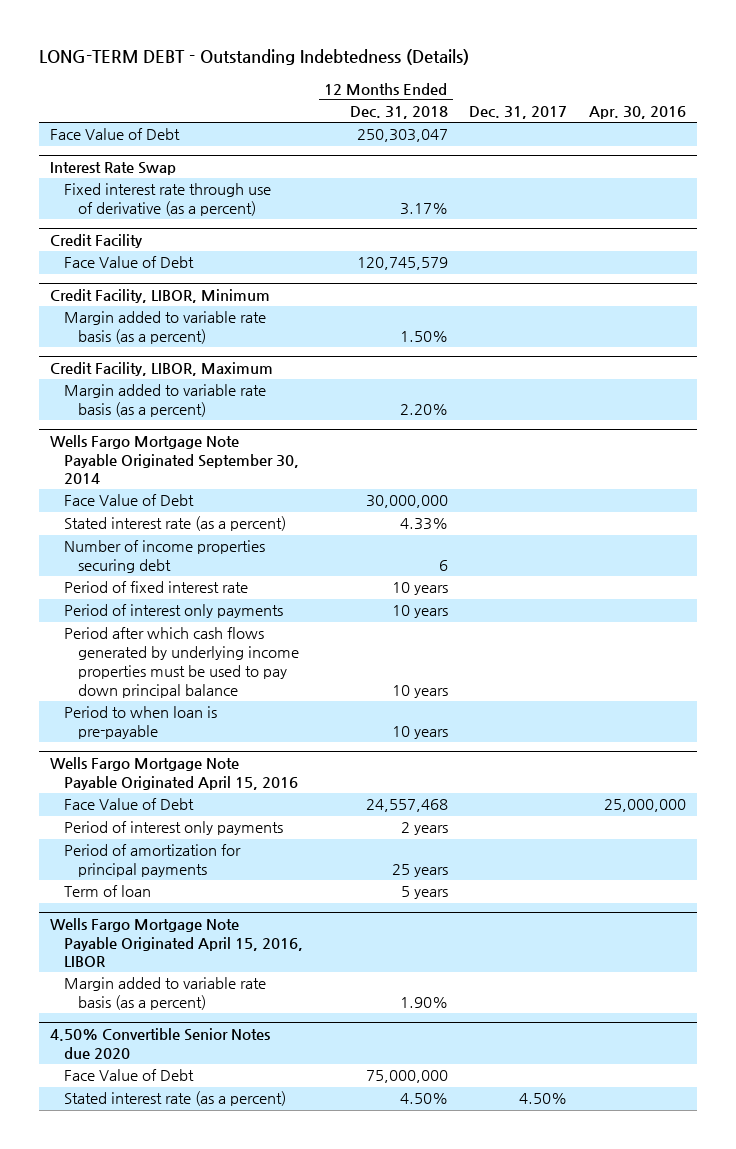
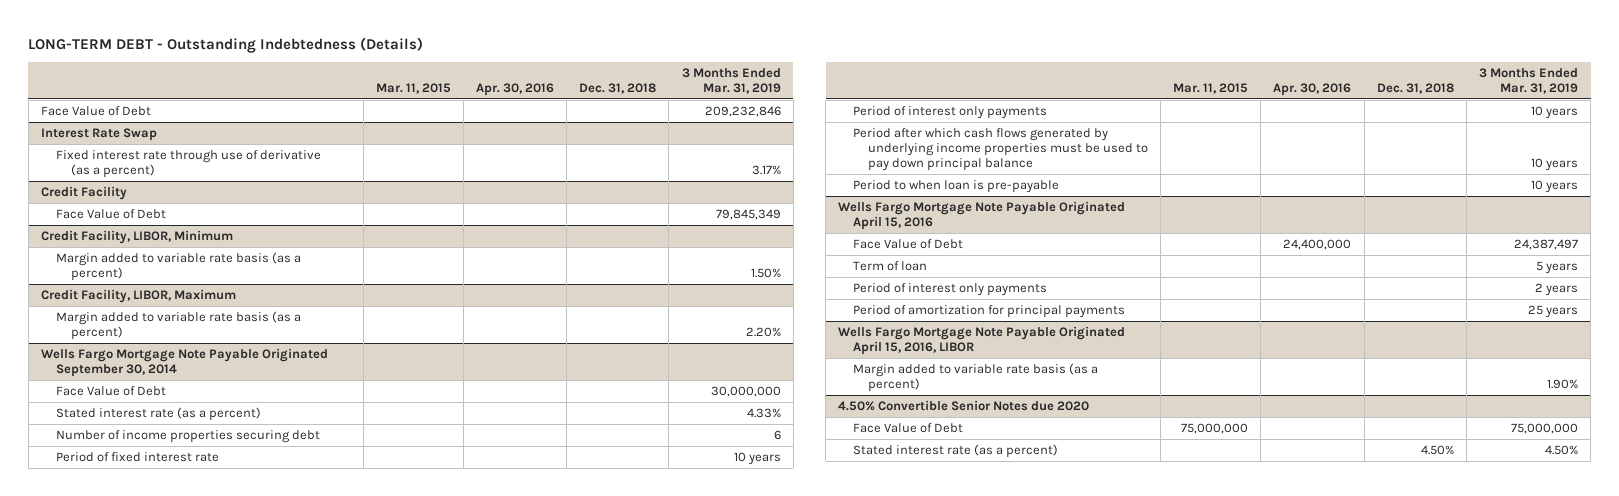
- | 12 Months Ended Dec. 31, 2018 | Dec. 31, 2017 | Apr. 30, 2016
+ | Mar. 11, 2015 | Apr. 30, 2016 | Dec. 31, 2018 | 3 Months Ended Mar. 31, 2019
@ Wells Fargo Mortgage Note Payable Originated April 15, 2016
- Face Value of Debt | 24,557,468 | | 25,000,000
+ Face Value of Debt | | 24,400,000 | | 24,387,497
moved up: Term of loan | | | | 5 years

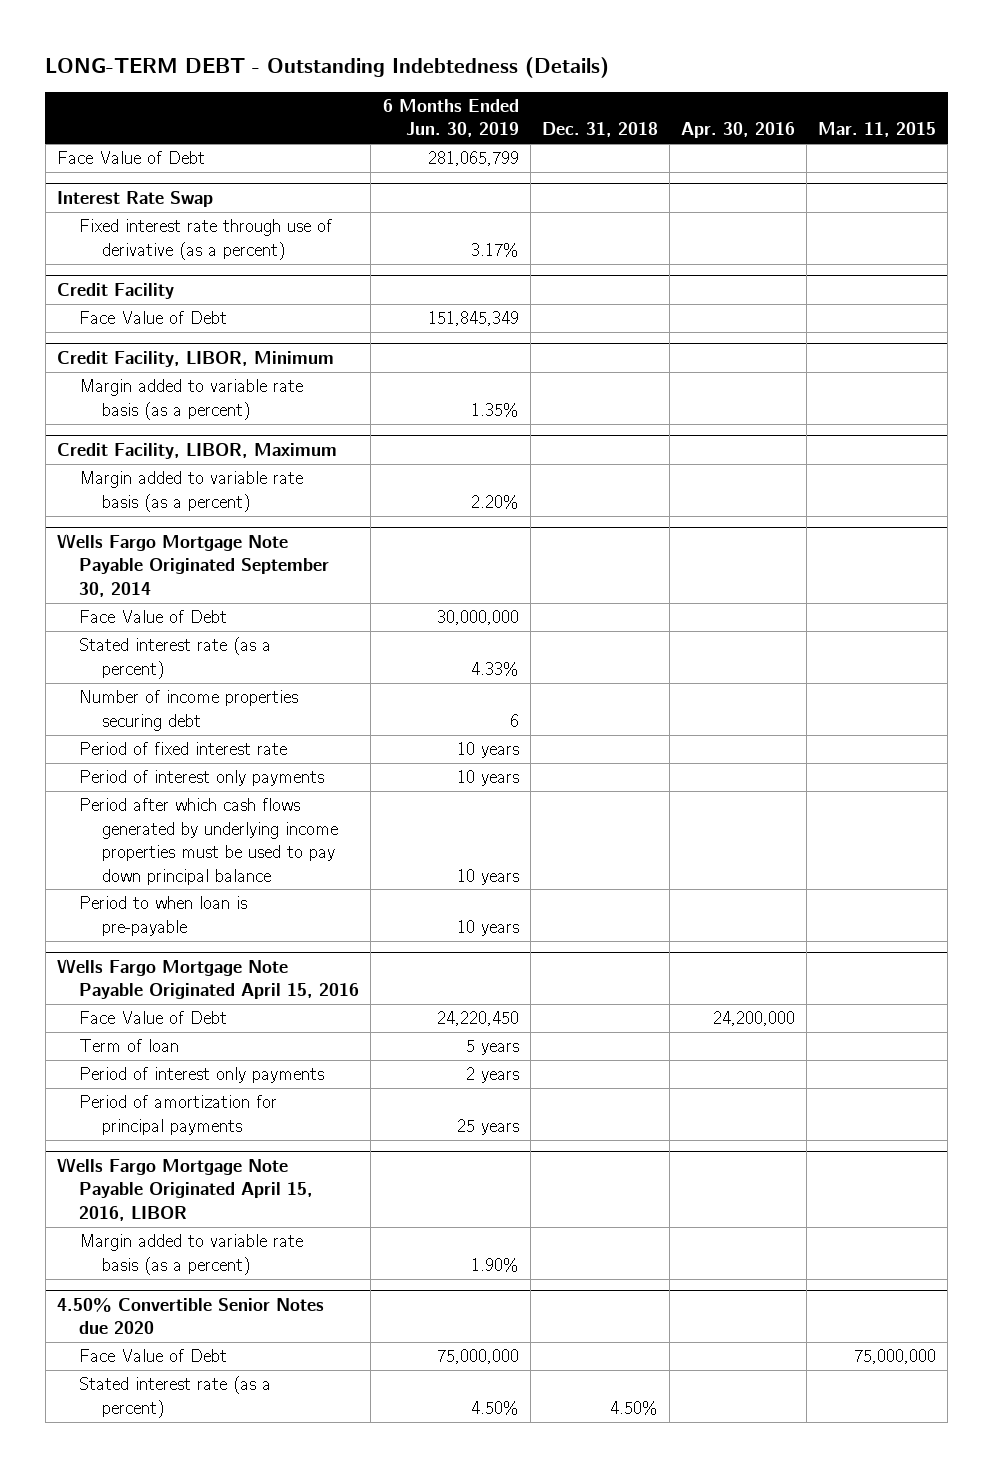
- | Mar. 11, 2015 | Apr. 30, 2016 | Dec. 31, 2018 | 3 Months Ended Mar. 31, 2019
+ | 6 Months Ended Jun. 30, 2019 | Dec. 31, 2018 | Apr. 30, 2016 | Mar. 11, 2015
@ Wells Fargo Mortgage Note Payable Originated April 15, 2016
- Face Value of Debt | | 24,400,000 | | 24,387,497
+ Face Value of Debt | 24,220,450 | | 24,200,000 |

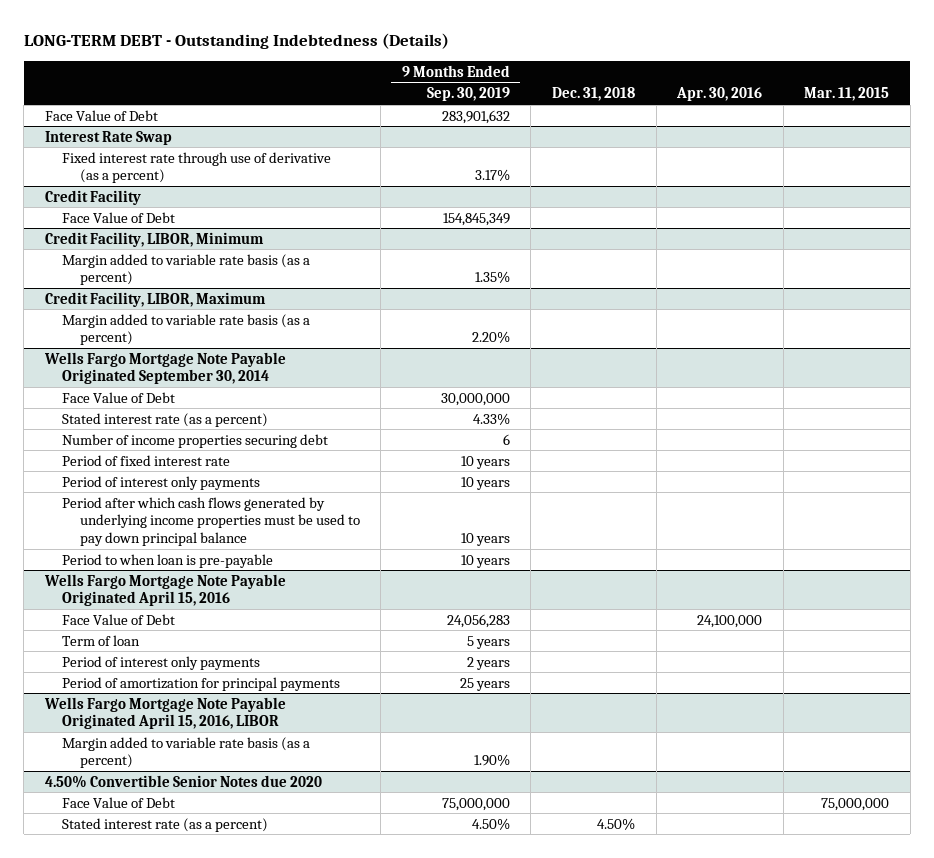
- | 6 Months Ended Jun. 30, 2019 | Dec. 31, 2018 | Apr. 30, 2016 | Mar. 11, 2015
+ | 9 Months Ended Sep. 30, 2019 | Dec. 31, 2018 | Apr. 30, 2016 | Mar. 11, 2015
@ Wells Fargo Mortgage Note Payable Originated April 15, 2016
- Face Value of Debt | 24,220,450 | | 24,200,000 |
+ Face Value of Debt | 24,056,283 | | 24,100,000 |

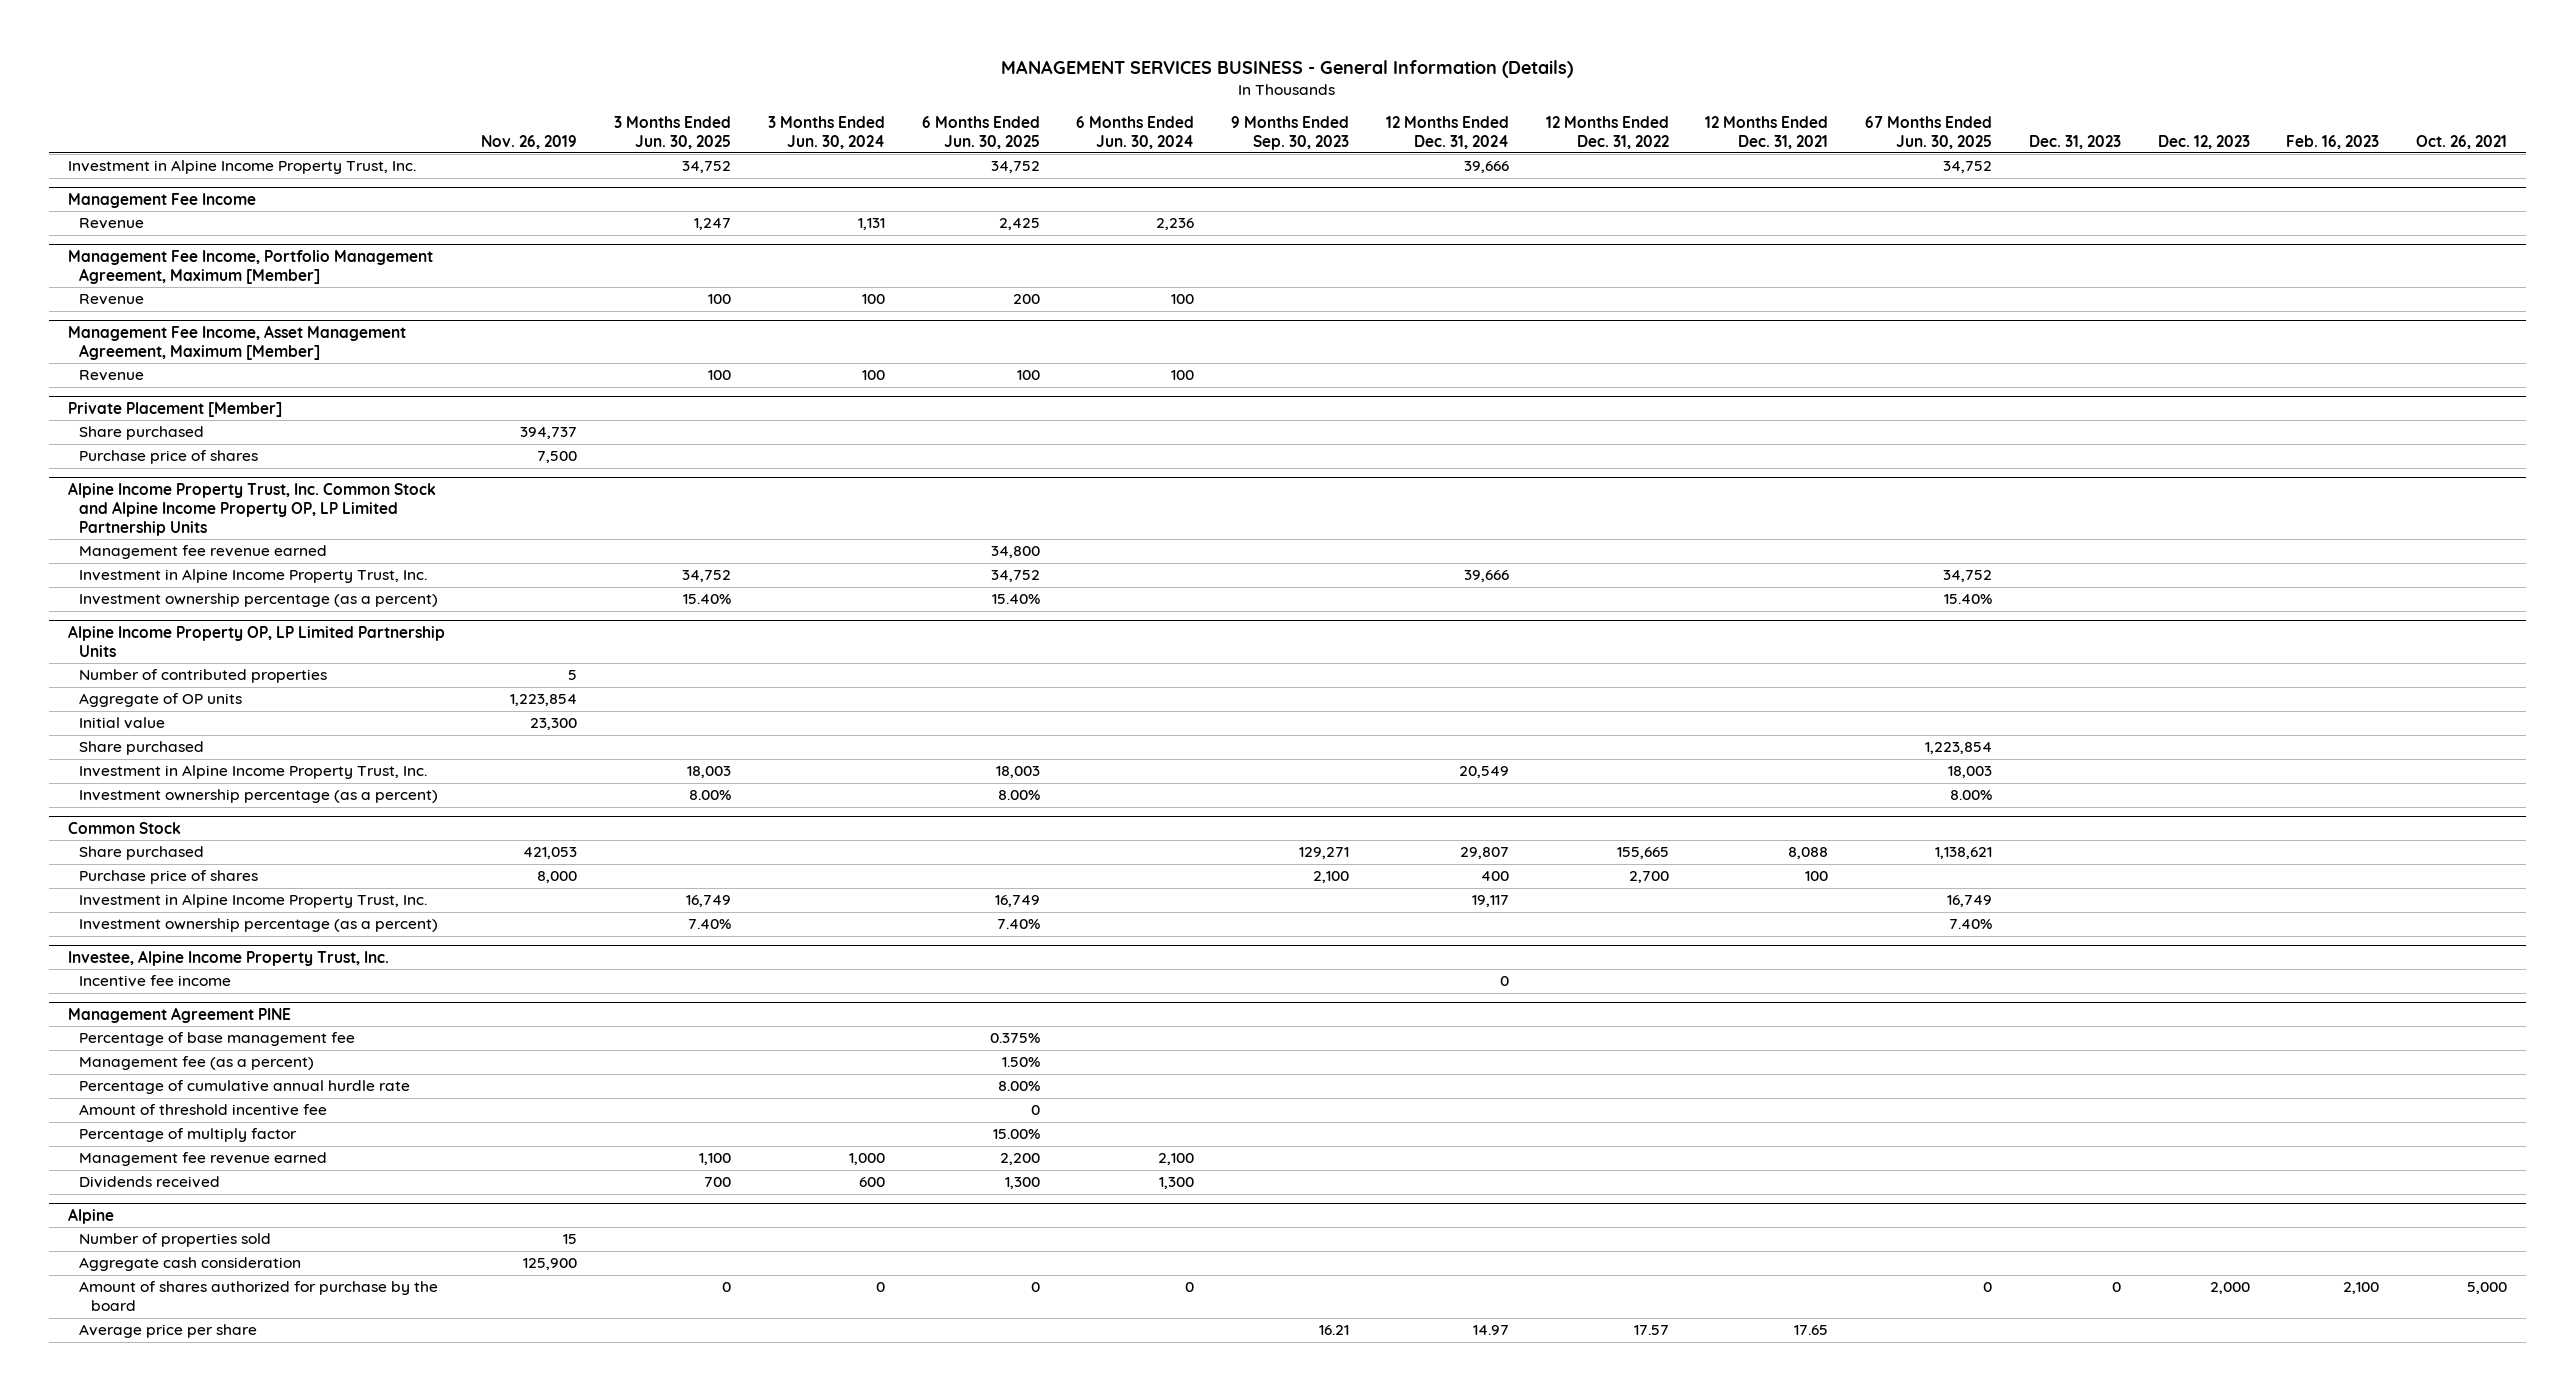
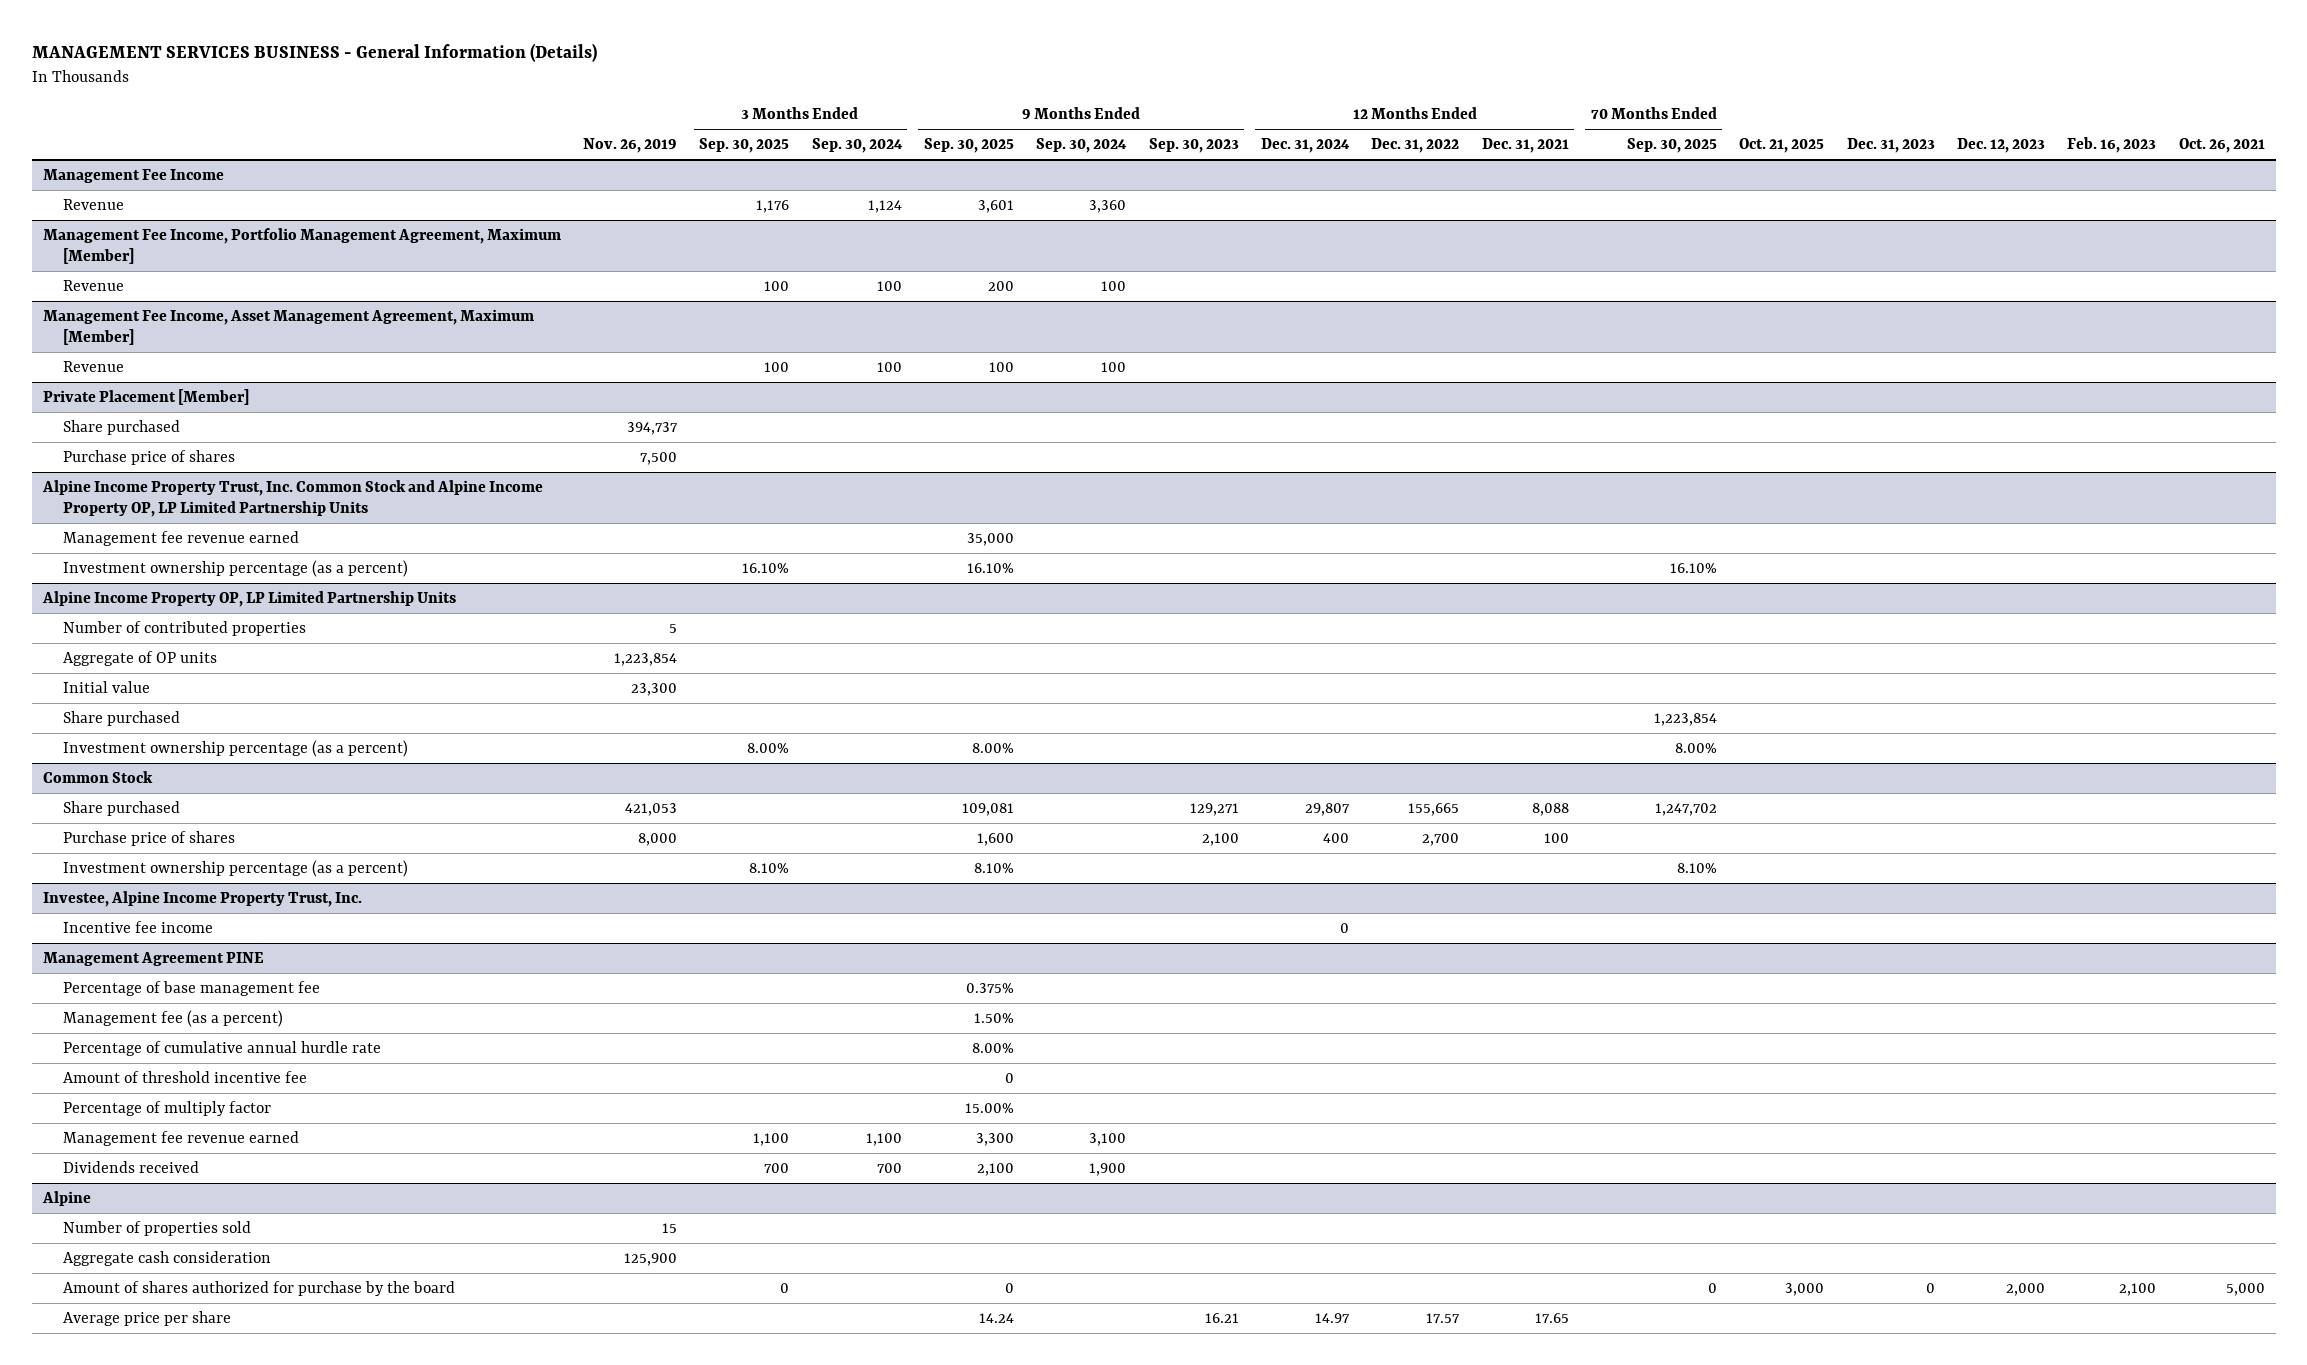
- | Nov. 26, 2019 | 3 Months Ended Jun. 30, 2025 | 3 Months Ended Jun. 30, 2024 | 6 Months Ended Jun. 30, 2025 | 6 Months Ended Jun. 30, 2024 | 9 Months Ended Sep. 30, 2023 | 12 Months Ended Dec. 31, 2024 | 12 Months Ended Dec. 31, 2022 | 12 Months Ended Dec. 31, 2021 | 67 Months Ended Jun. 30, 2025 | Dec. 31, 2023 | Dec. 12, 2023 | Feb. 16, 2023 | Oct. 26, 2021
+ | Nov. 26, 2019 | 3 Months Ended Sep. 30, 2025 | 3 Months Ended Sep. 30, 2024 | 9 Months Ended Sep. 30, 2025 | 9 Months Ended Sep. 30, 2024 | 9 Months Ended Sep. 30, 2023 | 12 Months Ended Dec. 31, 2024 | 12 Months Ended Dec. 31, 2022 | 12 Months Ended Dec. 31, 2021 | 70 Months Ended Sep. 30, 2025 | Oct. 21, 2025 | Dec. 31, 2023 | Dec. 12, 2023 | Feb. 16, 2023 | Oct. 26, 2021
- Investment in Alpine Income Property Trust, Inc. | | 34,752 | | 34,752 | | | 39,666 | | | 34,752 | | | |
@ Alpine Income Property Trust, Inc. Common Stock and Alpine Income Property OP, LP Limited Partnership Units
- Investment in Alpine Income Property Trust, Inc. | | 34,752 | | 34,752 | | | 39,666 | | | 34,752 | | | |
@ Alpine Income Property OP, LP Limited Partnership Units
- Investment in Alpine Income Property Trust, Inc. | | 18,003 | | 18,003 | | | 20,549 | | | 18,003 | | | |
@ Common Stock
- Investment in Alpine Income Property Trust, Inc. | | 16,749 | | 16,749 | | | 19,117 | | | 16,749 | | | |

